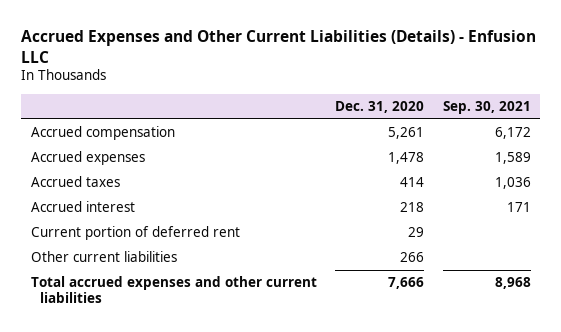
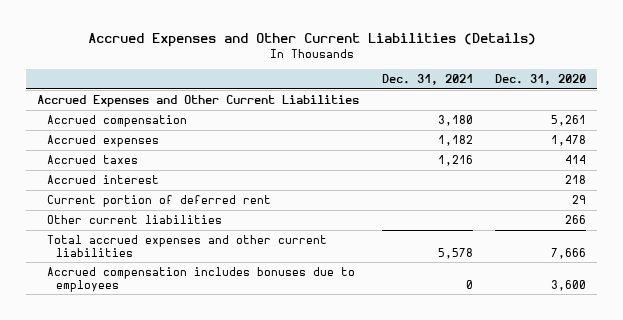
- Accrued Expenses and Other Current Liabilities (Details) - Enfusion LLC
+ Accrued Expenses and Other Current Liabilities (Details)
- | Dec. 31, 2020 | Sep. 30, 2021
+ | Dec. 31, 2021 | Dec. 31, 2020
+ Accrued Expenses and Other Current Liabilities
+ Accrued compensation includes bonuses due to employees | 0 | 3,600

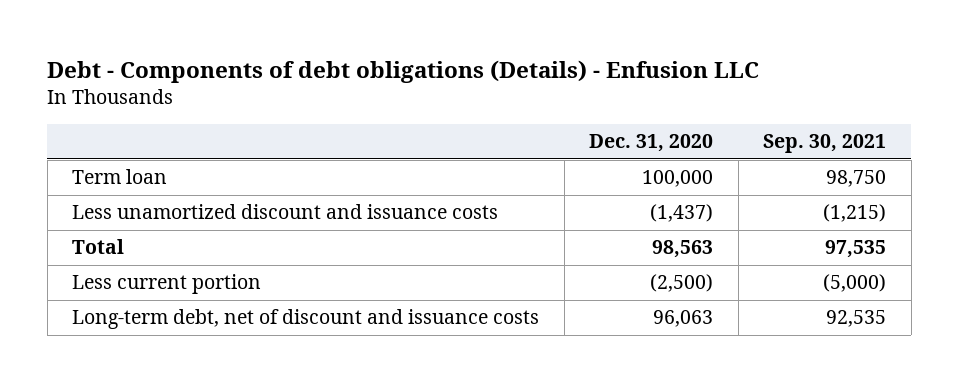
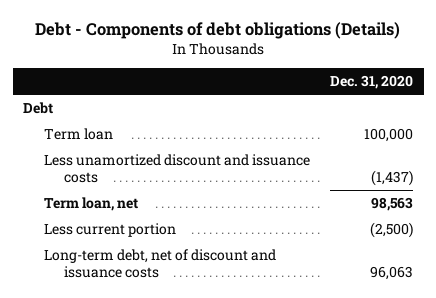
- Debt - Components of debt obligations (Details) - Enfusion LLC
+ Debt - Components of debt obligations (Details)
- | Dec. 31, 2020 | Sep. 30, 2021
+ | Dec. 31, 2020
+ Debt
- Total | 98,563 | 97,535
+ Term loan, net | 98,563

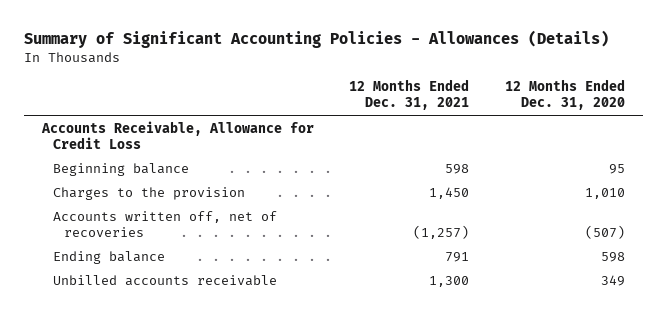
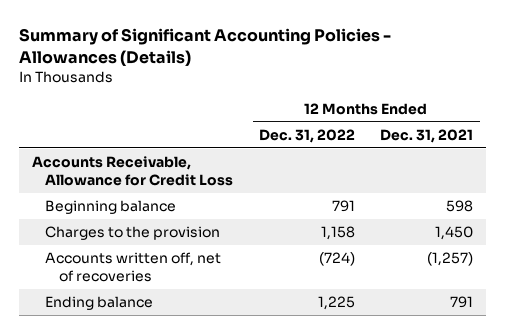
- | 12 Months Ended Dec. 31, 2021 | 12 Months Ended Dec. 31, 2020
+ | 12 Months Ended Dec. 31, 2022 | 12 Months Ended Dec. 31, 2021
- Unbilled accounts receivable | 1,300 | 349

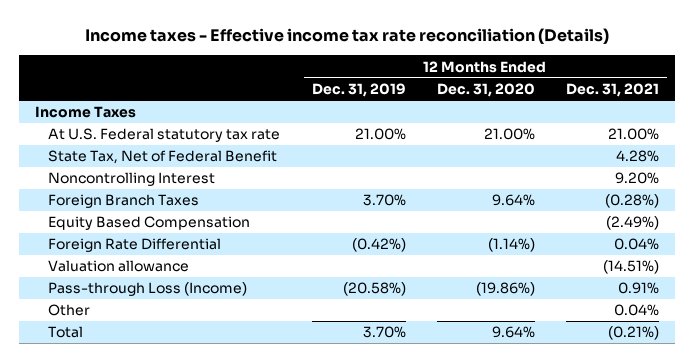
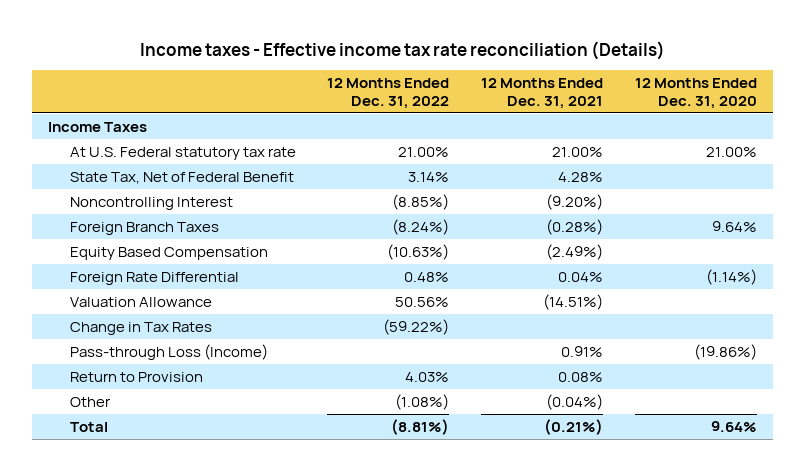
- | 12 Months Ended Dec. 31, 2019 | 12 Months Ended Dec. 31, 2020 | 12 Months Ended Dec. 31, 2021
+ | 12 Months Ended Dec. 31, 2022 | 12 Months Ended Dec. 31, 2021 | 12 Months Ended Dec. 31, 2020
- Noncontrolling Interest | | | 9.20%
+ Noncontrolling Interest | (8.85%) | (9.20%) |
- Valuation allowance | | | (14.51%)
+ Valuation Allowance | 50.56% | (14.51%) |
+ Change in Tax Rates | (59.22%) | |
- Other | | | 0.04%
+ Return to Provision | 4.03% | 0.08% |
+ Other | (1.08%) | (0.04%) |

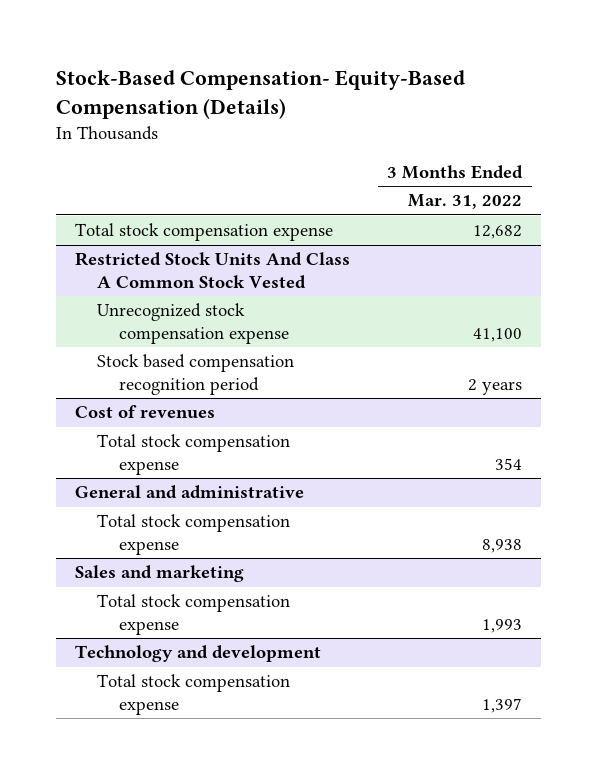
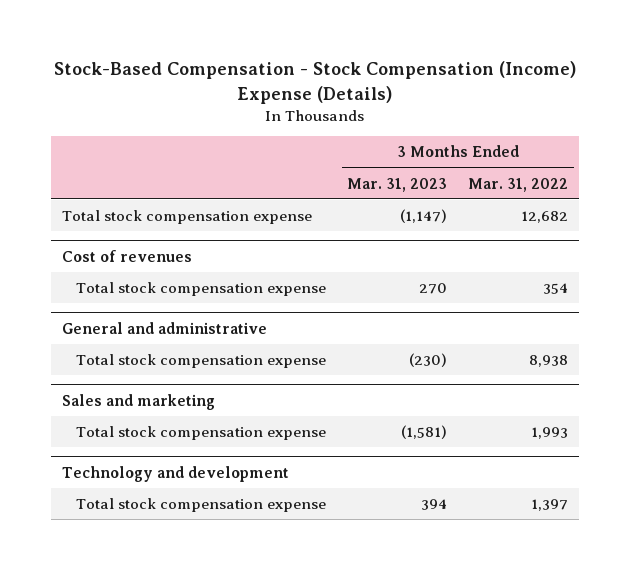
- Stock-Based Compensation- Equity-Based Compensation (Details)
+ Stock-Based Compensation - Stock Compensation (Income) Expense (Details)
- | 3 Months Ended Mar. 31, 2022
+ | 3 Months Ended Mar. 31, 2023 | 3 Months Ended Mar. 31, 2022
- Restricted Stock Units And Class A Common Stock Vested
- Unrecognized stock compensation expense | 41,100
- Stock based compensation recognition period | 2 years

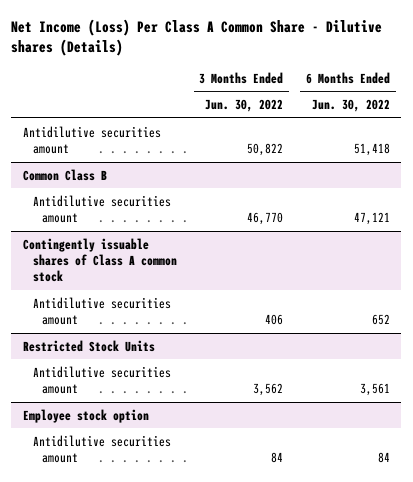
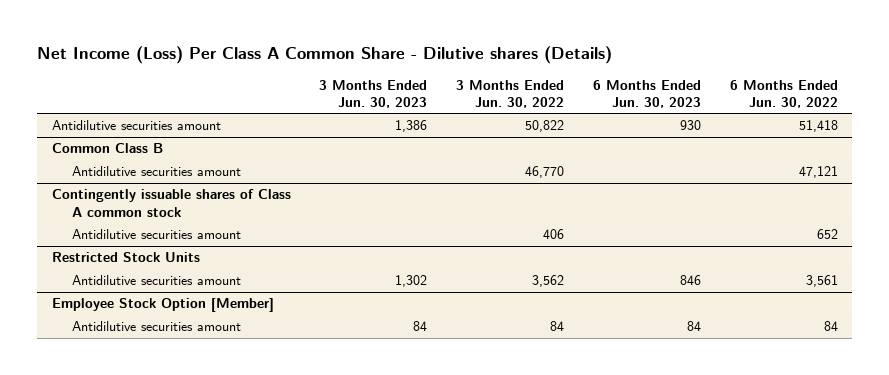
- | 3 Months Ended Jun. 30, 2022 | 6 Months Ended Jun. 30, 2022
+ | 3 Months Ended Jun. 30, 2023 | 3 Months Ended Jun. 30, 2022 | 6 Months Ended Jun. 30, 2023 | 6 Months Ended Jun. 30, 2022
- Employee stock option
+ Employee Stock Option [Member]

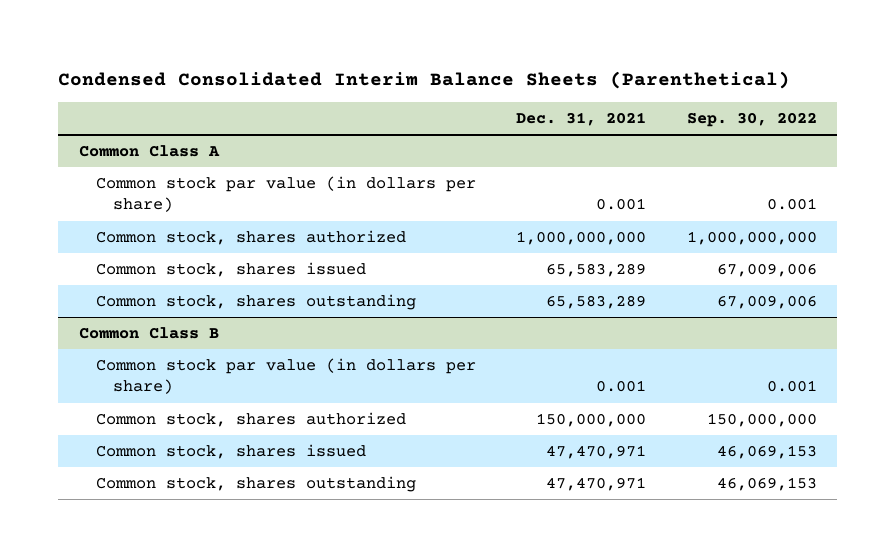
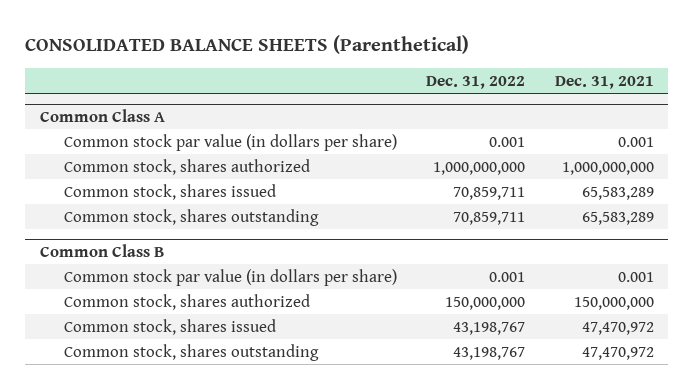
- Condensed Consolidated Interim Balance Sheets (Parenthetical)
+ CONSOLIDATED BALANCE SHEETS (Parenthetical)
- | Dec. 31, 2021 | Sep. 30, 2022
+ | Dec. 31, 2022 | Dec. 31, 2021
@ Common Class B
- Common stock, shares issued | 47,470,971 | 46,069,153
- Common stock, shares outstanding | 47,470,971 | 46,069,153
+ Common stock, shares issued | 43,198,767 | 47,470,972
+ Common stock, shares outstanding | 43,198,767 | 47,470,972

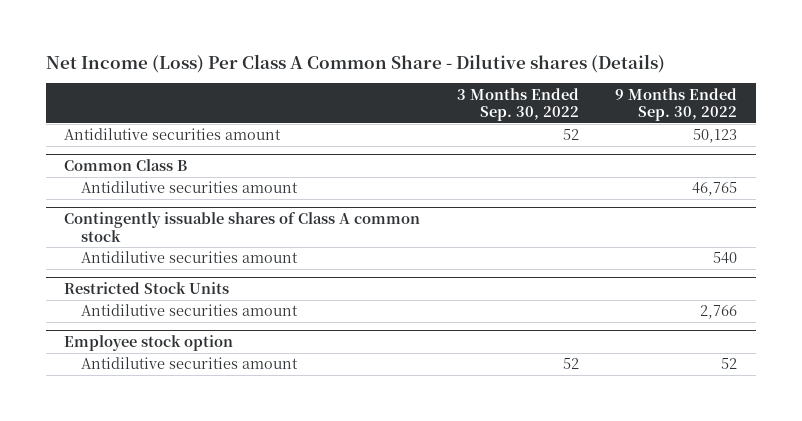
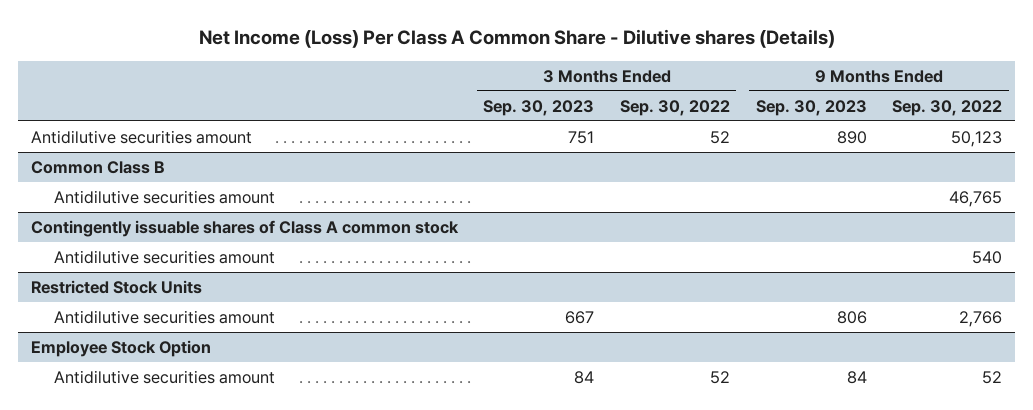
- | 3 Months Ended Sep. 30, 2022 | 9 Months Ended Sep. 30, 2022
+ | 3 Months Ended Sep. 30, 2023 | 3 Months Ended Sep. 30, 2022 | 9 Months Ended Sep. 30, 2023 | 9 Months Ended Sep. 30, 2022
- Employee stock option
+ Employee Stock Option

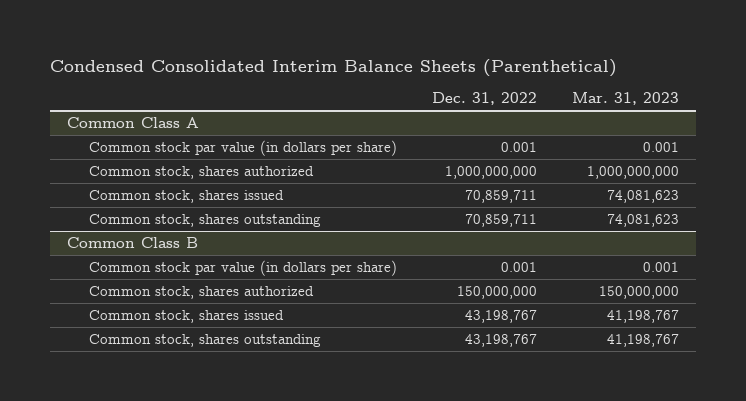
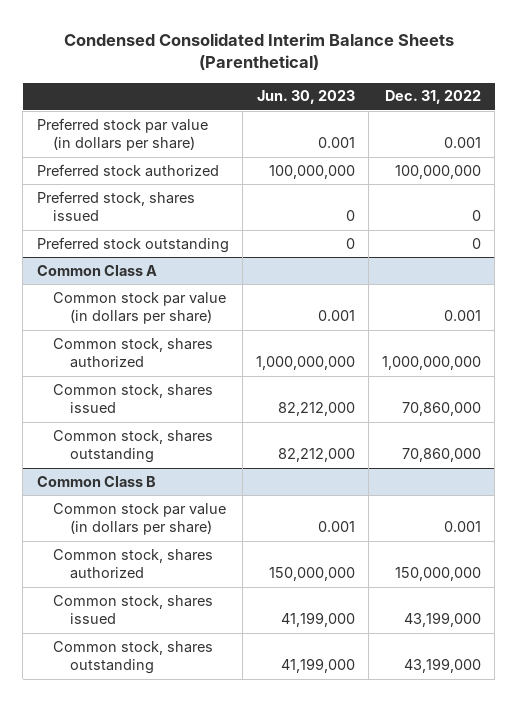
- | Dec. 31, 2022 | Mar. 31, 2023
+ | Jun. 30, 2023 | Dec. 31, 2022
+ Preferred stock par value (in dollars per share) | 0.001 | 0.001
+ Preferred stock authorized | 100,000,000 | 100,000,000
+ Preferred stock, shares issued | 0 | 0
+ Preferred stock outstanding | 0 | 0
@ Common Class A
- Common stock, shares issued | 70,859,711 | 74,081,623
- Common stock, shares outstanding | 70,859,711 | 74,081,623
+ Common stock, shares issued | 82,212,000 | 70,860,000
+ Common stock, shares outstanding | 82,212,000 | 70,860,000
@ Common Class B
- Common stock, shares issued | 43,198,767 | 41,198,767
- Common stock, shares outstanding | 43,198,767 | 41,198,767
+ Common stock, shares issued | 41,199,000 | 43,199,000
+ Common stock, shares outstanding | 41,199,000 | 43,199,000

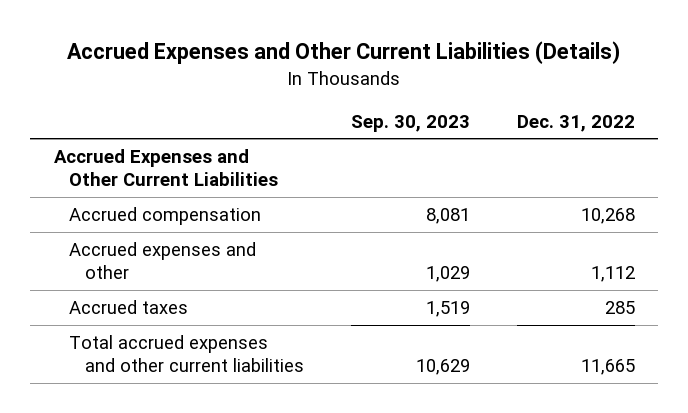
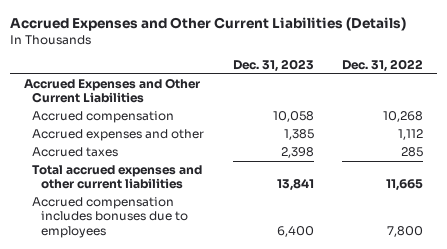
- | Sep. 30, 2023 | Dec. 31, 2022
+ | Dec. 31, 2023 | Dec. 31, 2022
+ Accrued compensation includes bonuses due to employees | 6,400 | 7,800

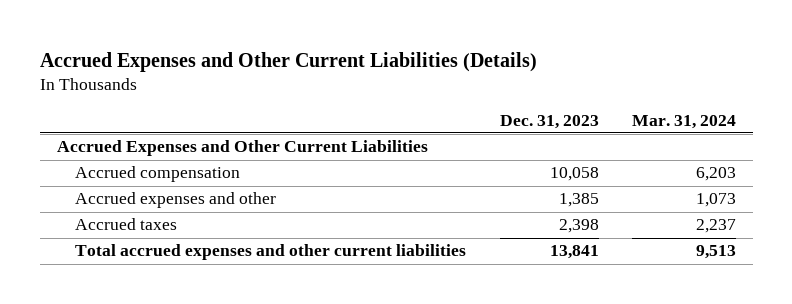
- | Dec. 31, 2023 | Dec. 31, 2022
+ | Dec. 31, 2023 | Mar. 31, 2024
- Accrued compensation includes bonuses due to employees | 6,400 | 7,800

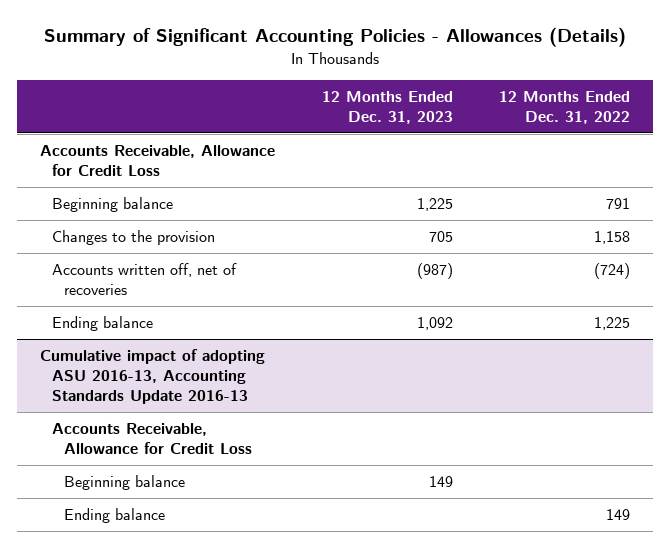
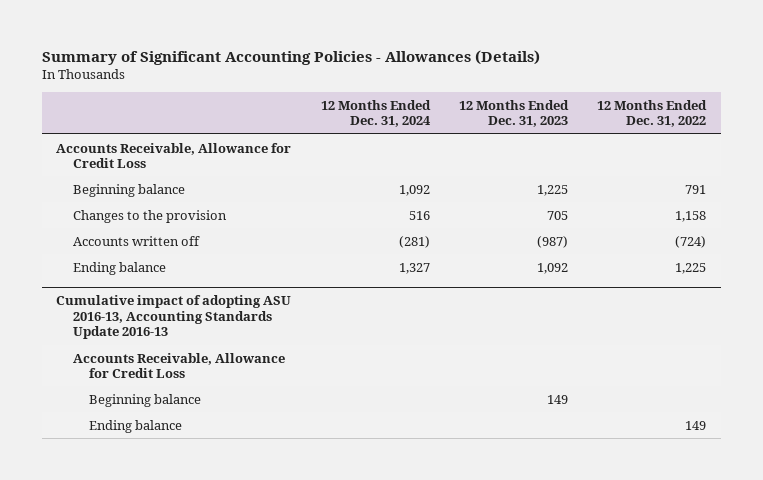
- | 12 Months Ended Dec. 31, 2023 | 12 Months Ended Dec. 31, 2022
+ | 12 Months Ended Dec. 31, 2024 | 12 Months Ended Dec. 31, 2023 | 12 Months Ended Dec. 31, 2022
- Accounts written off, net of recoveries | (987) | (724)
+ Accounts written off | (281) | (987) | (724)

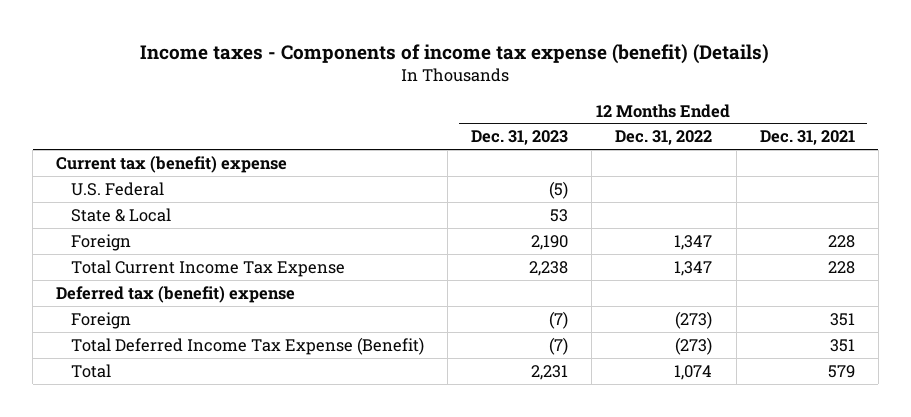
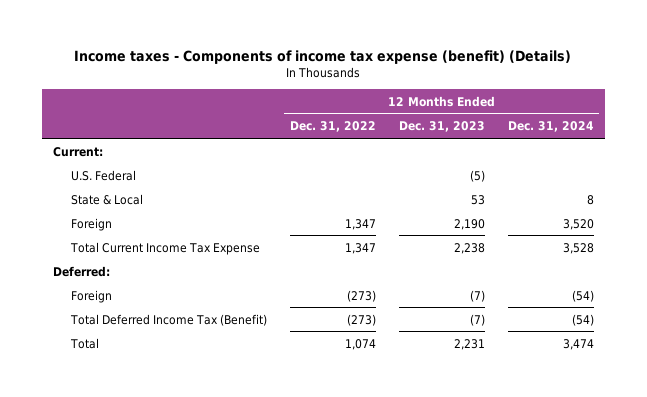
- | 12 Months Ended Dec. 31, 2023 | 12 Months Ended Dec. 31, 2022 | 12 Months Ended Dec. 31, 2021
+ | 12 Months Ended Dec. 31, 2022 | 12 Months Ended Dec. 31, 2023 | 12 Months Ended Dec. 31, 2024
- Current tax (benefit) expense
+ Current:
- Deferred tax (benefit) expense
+ Deferred:
- Total Deferred Income Tax Expense (Benefit) | (7) | (273) | 351
+ Total Deferred Income Tax (Benefit) | (273) | (7) | (54)

